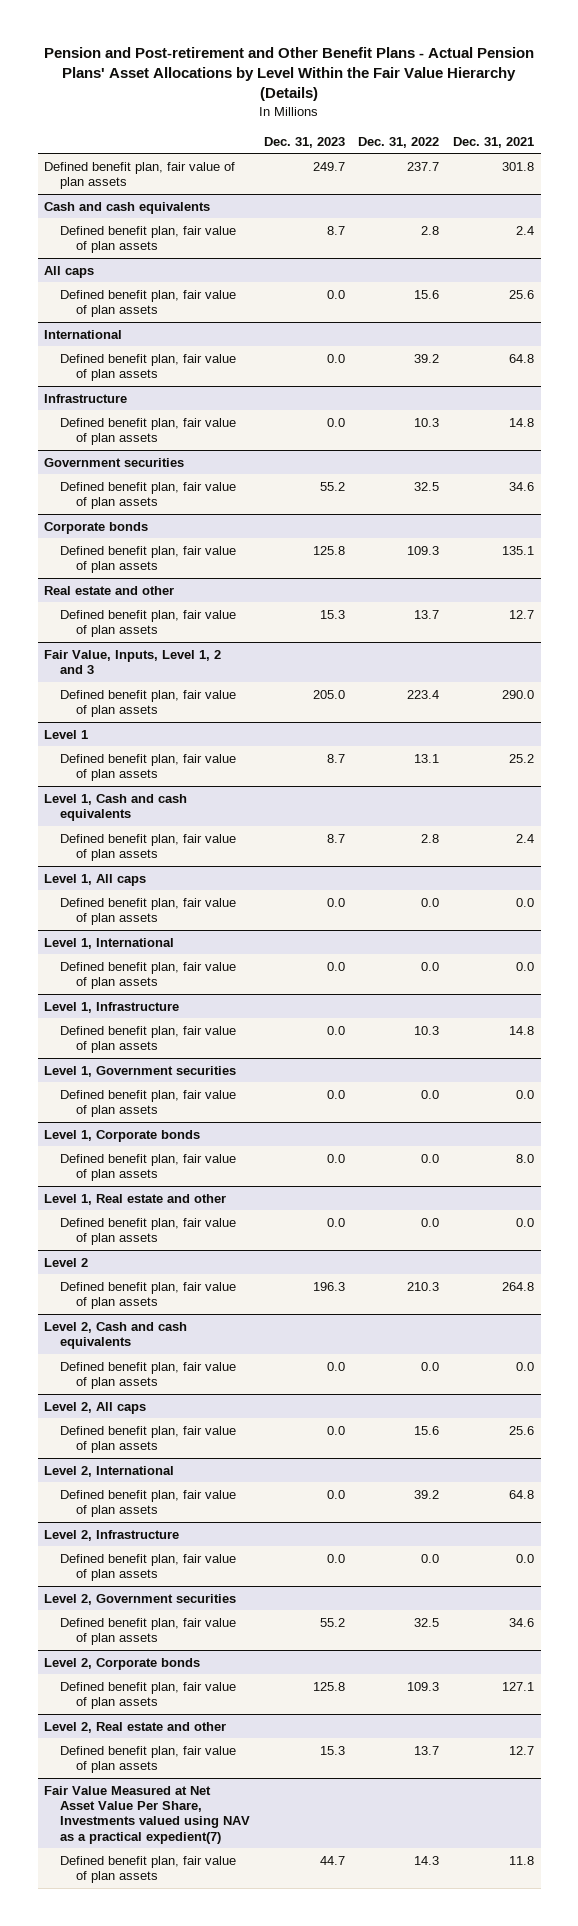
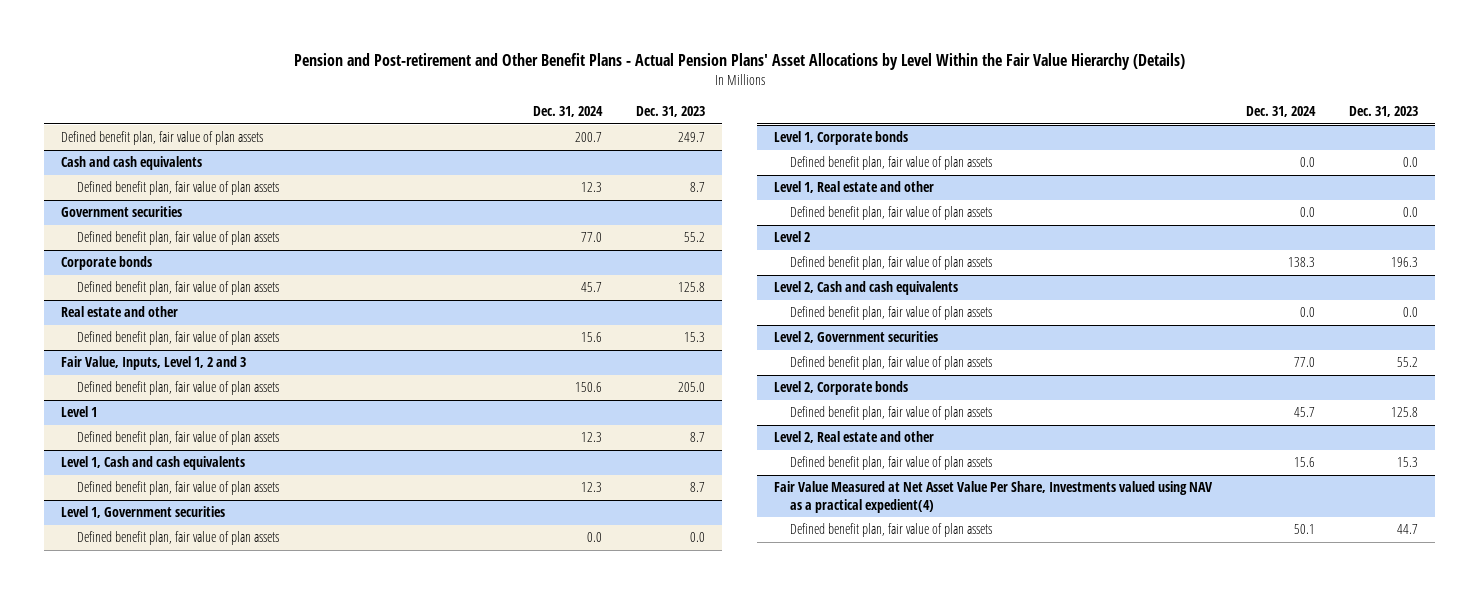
- | Dec. 31, 2023 | Dec. 31, 2022 | Dec. 31, 2021
+ | Dec. 31, 2024 | Dec. 31, 2023
- All caps
- Defined benefit plan, fair value of plan assets | 0.0 | 15.6 | 25.6
- International
- Defined benefit plan, fair value of plan assets | 0.0 | 39.2 | 64.8
- Infrastructure
- Defined benefit plan, fair value of plan assets | 0.0 | 10.3 | 14.8
- Level 1, All caps
- Defined benefit plan, fair value of plan assets | 0.0 | 0.0 | 0.0
- Level 1, International
- Defined benefit plan, fair value of plan assets | 0.0 | 0.0 | 0.0
- Level 1, Infrastructure
- Defined benefit plan, fair value of plan assets | 0.0 | 10.3 | 14.8
- Level 2, All caps
- Defined benefit plan, fair value of plan assets | 0.0 | 15.6 | 25.6
- Level 2, International
- Defined benefit plan, fair value of plan assets | 0.0 | 39.2 | 64.8
- Level 2, Infrastructure
- Defined benefit plan, fair value of plan assets | 0.0 | 0.0 | 0.0
- Fair Value Measured at Net Asset Value Per Share, Investments valued using NAV as a practical expedient(7)
+ Fair Value Measured at Net Asset Value Per Share, Investments valued using NAV as a practical expedient(4)

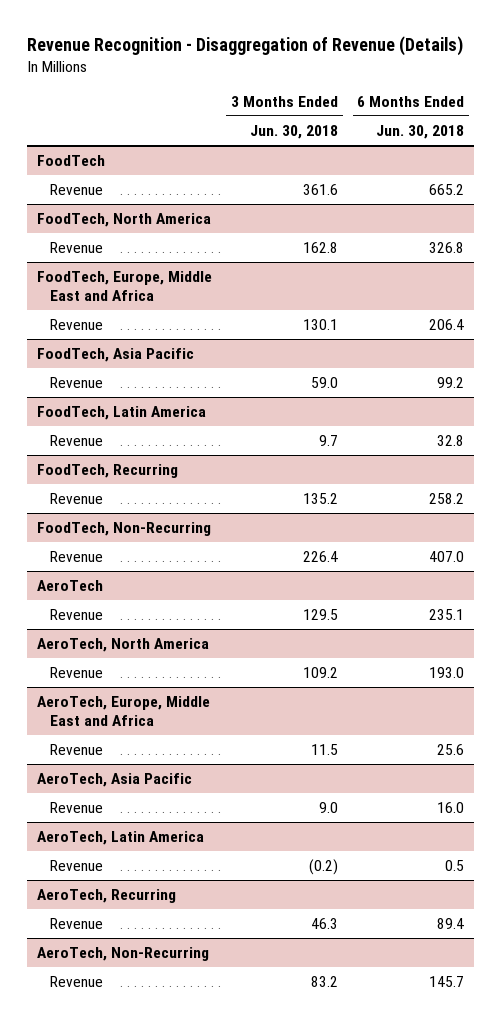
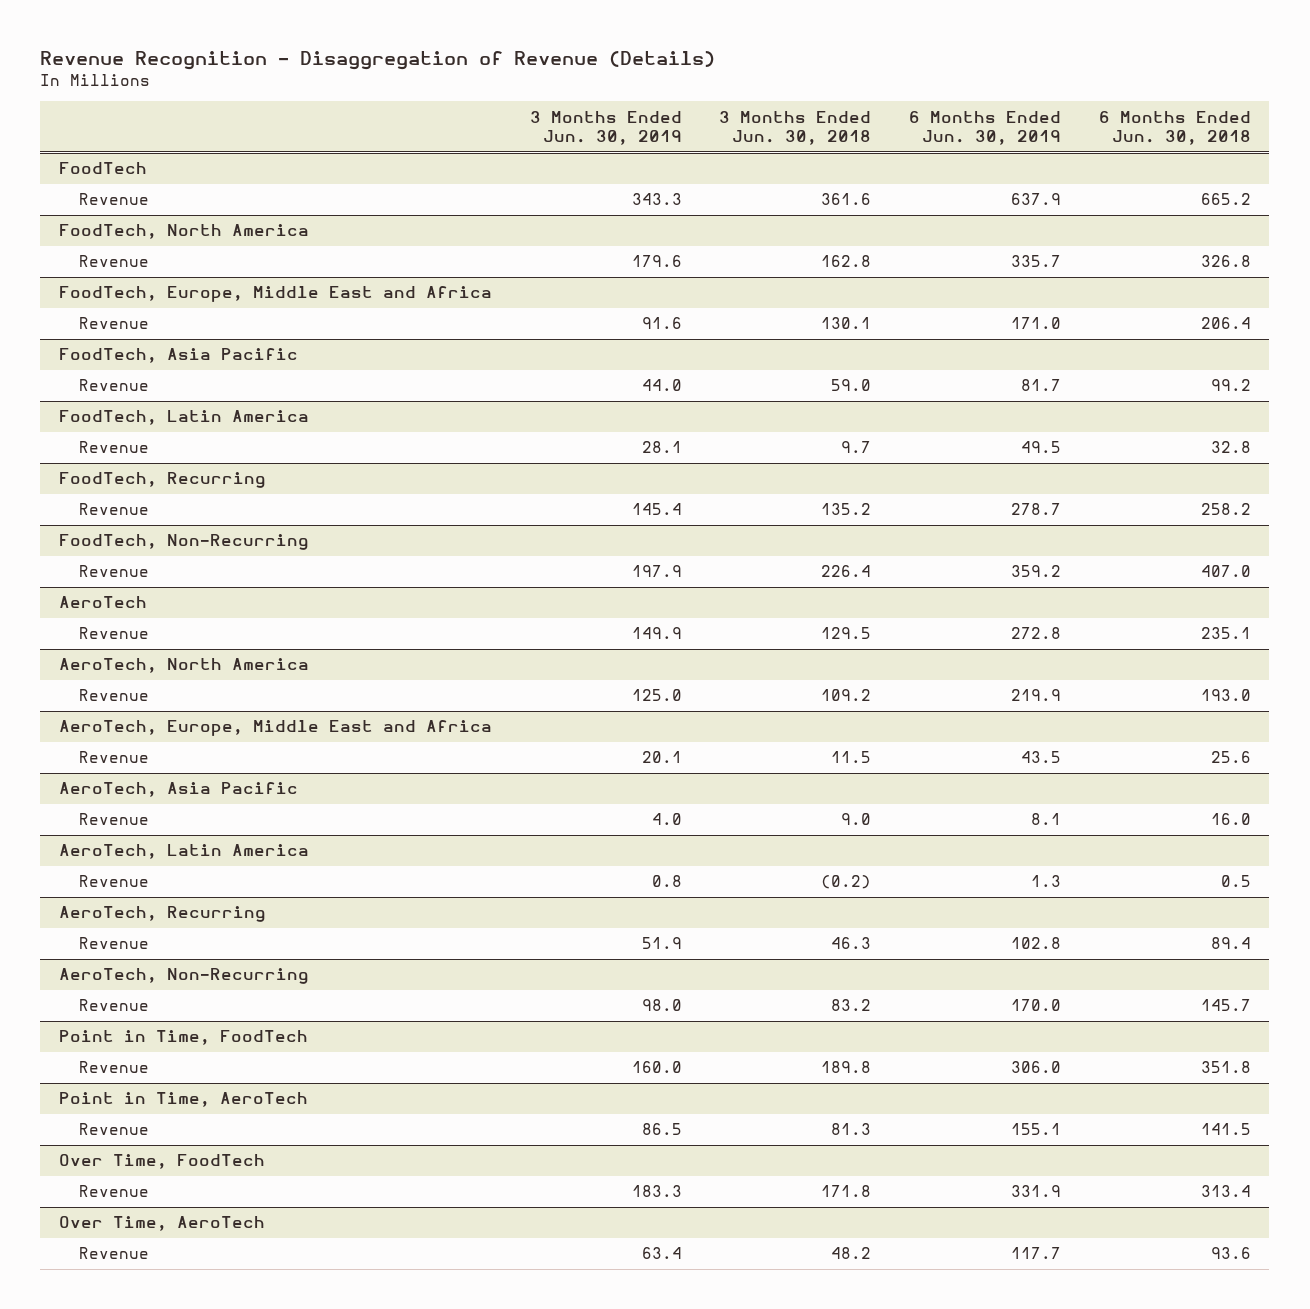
- | 3 Months Ended Jun. 30, 2018 | 6 Months Ended Jun. 30, 2018
+ | 3 Months Ended Jun. 30, 2019 | 3 Months Ended Jun. 30, 2018 | 6 Months Ended Jun. 30, 2019 | 6 Months Ended Jun. 30, 2018
+ Point in Time, FoodTech
+ Revenue | 160.0 | 189.8 | 306.0 | 351.8
+ Point in Time, AeroTech
+ Revenue | 86.5 | 81.3 | 155.1 | 141.5
+ Over Time, FoodTech
+ Revenue | 183.3 | 171.8 | 331.9 | 313.4
+ Over Time, AeroTech
+ Revenue | 63.4 | 48.2 | 117.7 | 93.6

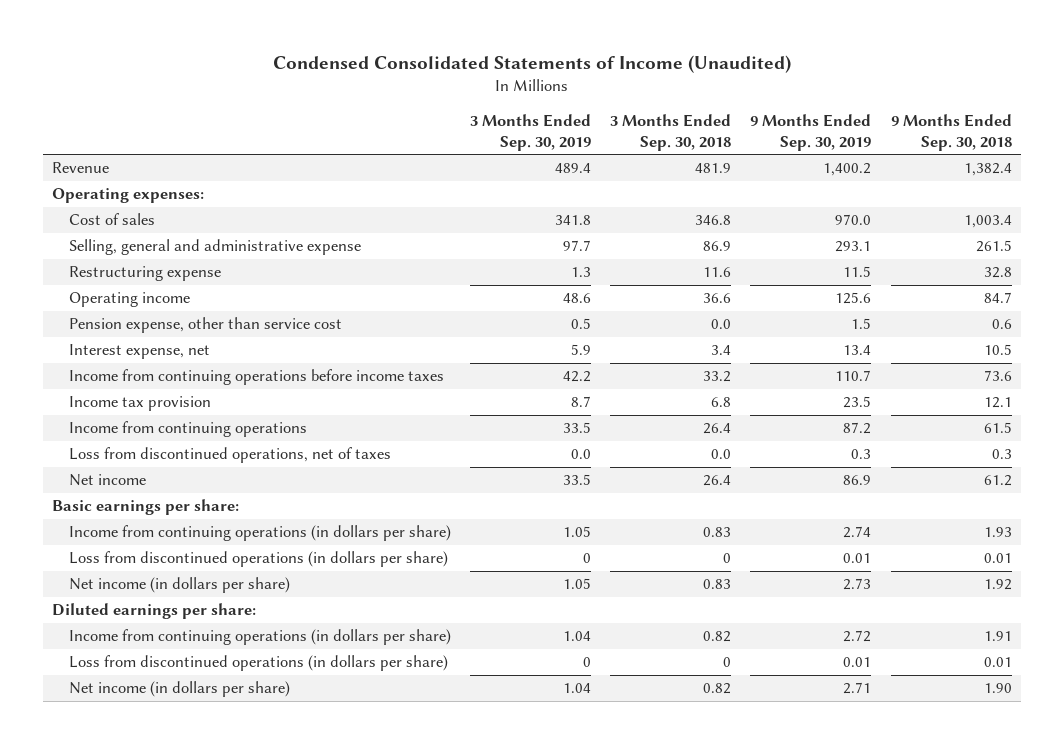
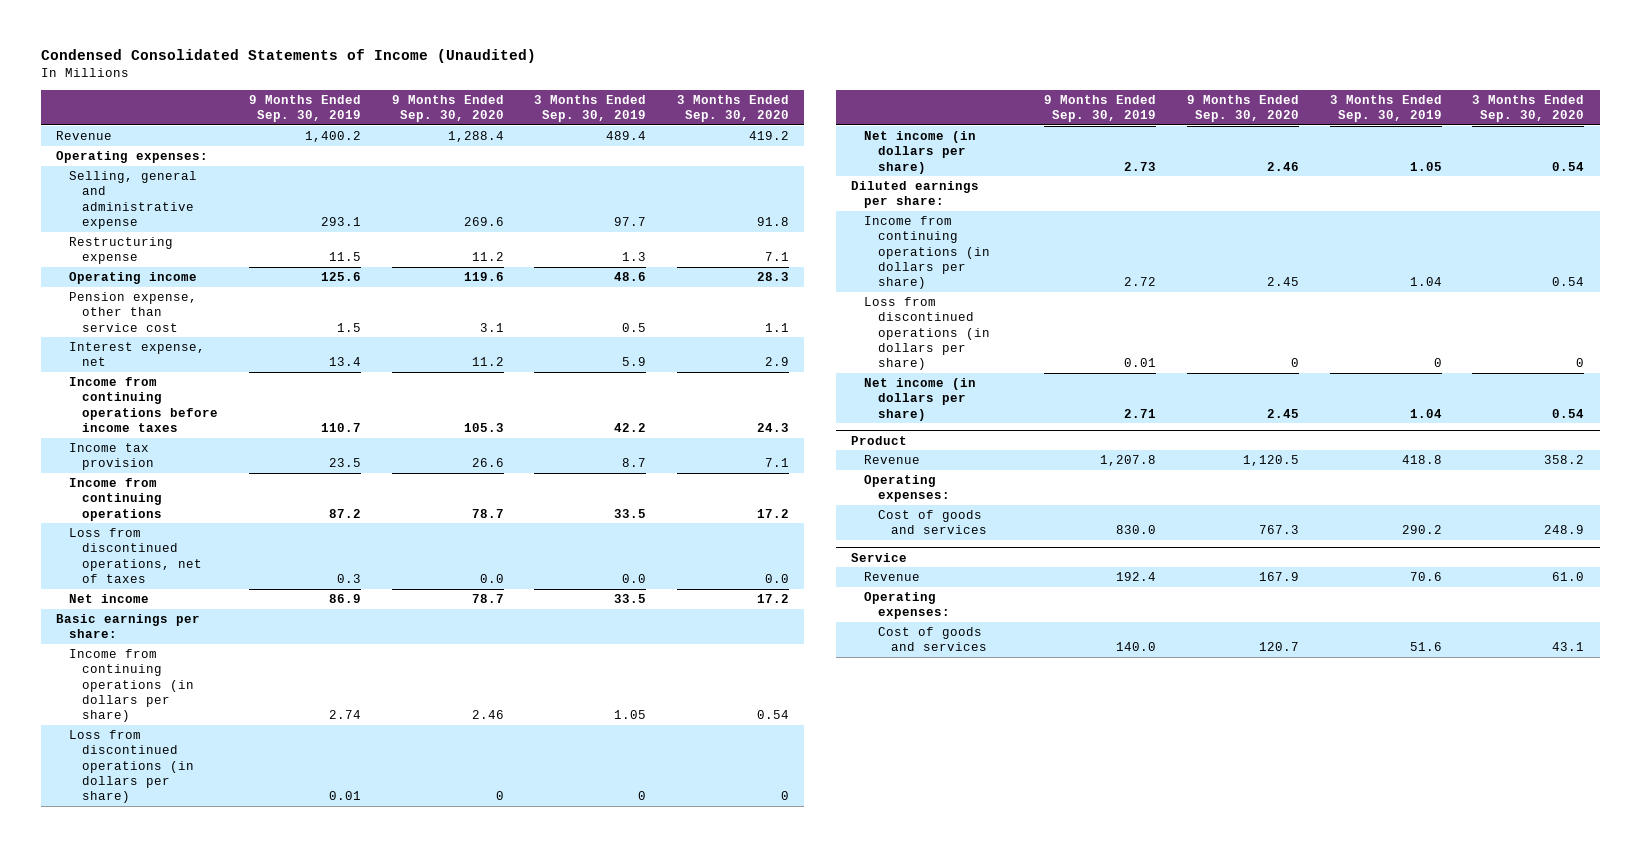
- | 3 Months Ended Sep. 30, 2019 | 3 Months Ended Sep. 30, 2018 | 9 Months Ended Sep. 30, 2019 | 9 Months Ended Sep. 30, 2018
+ | 9 Months Ended Sep. 30, 2019 | 9 Months Ended Sep. 30, 2020 | 3 Months Ended Sep. 30, 2019 | 3 Months Ended Sep. 30, 2020
- Cost of sales | 341.8 | 346.8 | 970.0 | 1,003.4
+ Product
+ Revenue | 1,207.8 | 1,120.5 | 418.8 | 358.2
+ Operating expenses:
+ Cost of goods and services | 830.0 | 767.3 | 290.2 | 248.9
+ Service
+ Revenue | 192.4 | 167.9 | 70.6 | 61.0
+ Operating expenses:
+ Cost of goods and services | 140.0 | 120.7 | 51.6 | 43.1

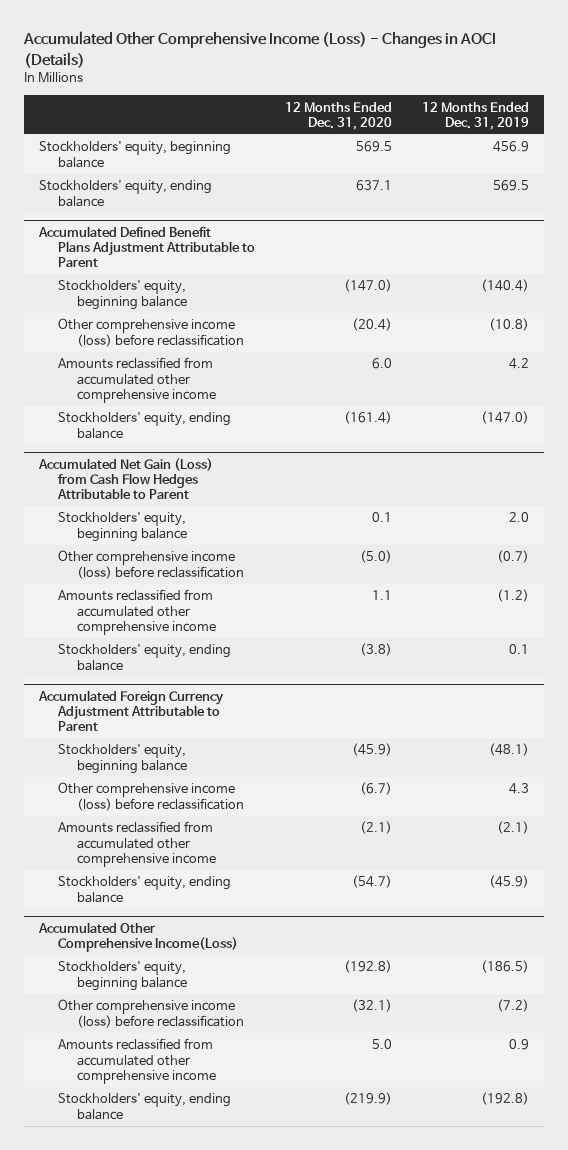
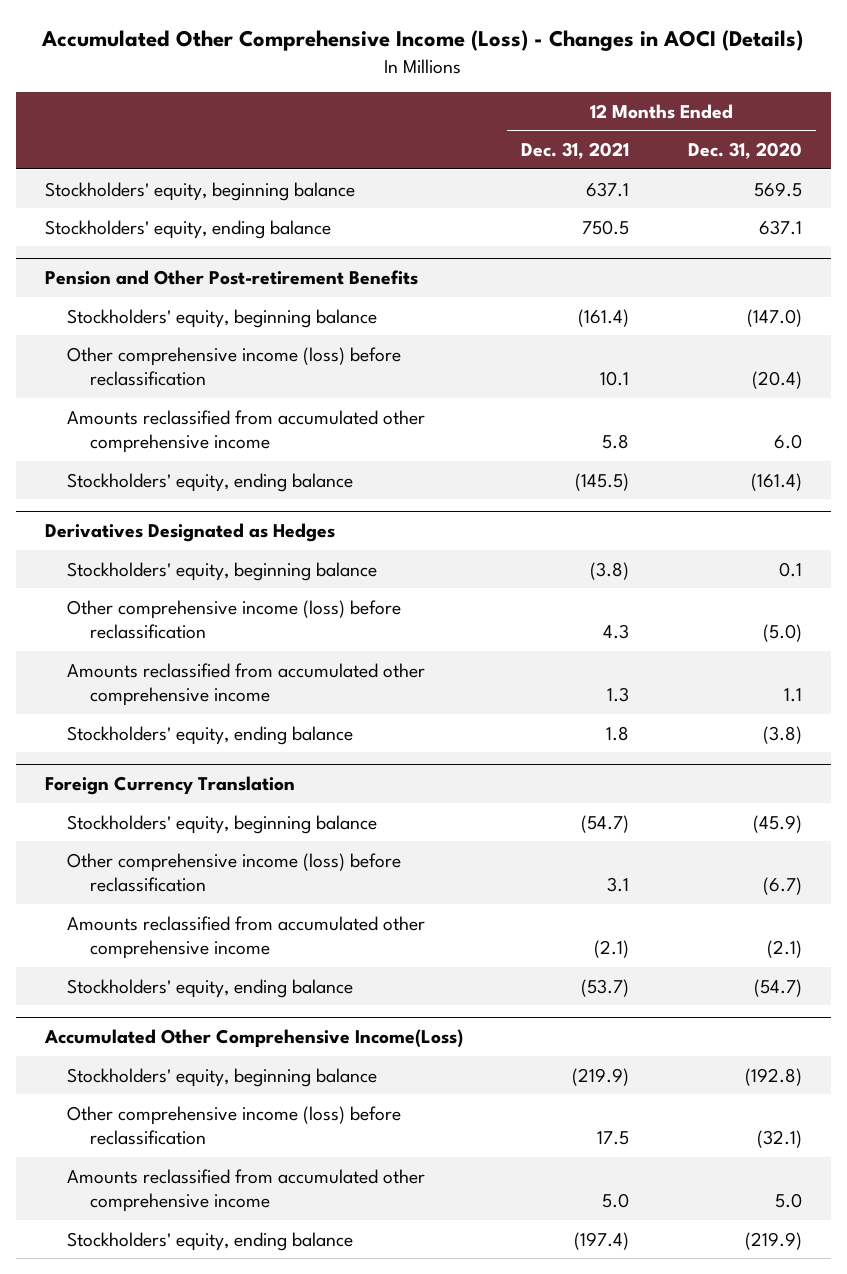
- | 12 Months Ended Dec. 31, 2020 | 12 Months Ended Dec. 31, 2019
+ | 12 Months Ended Dec. 31, 2021 | 12 Months Ended Dec. 31, 2020
- Accumulated Defined Benefit Plans Adjustment Attributable to Parent
+ Pension and Other Post-retirement Benefits
- Accumulated Net Gain (Loss) from Cash Flow Hedges Attributable to Parent
+ Derivatives Designated as Hedges
- Accumulated Foreign Currency Adjustment Attributable to Parent
+ Foreign Currency Translation

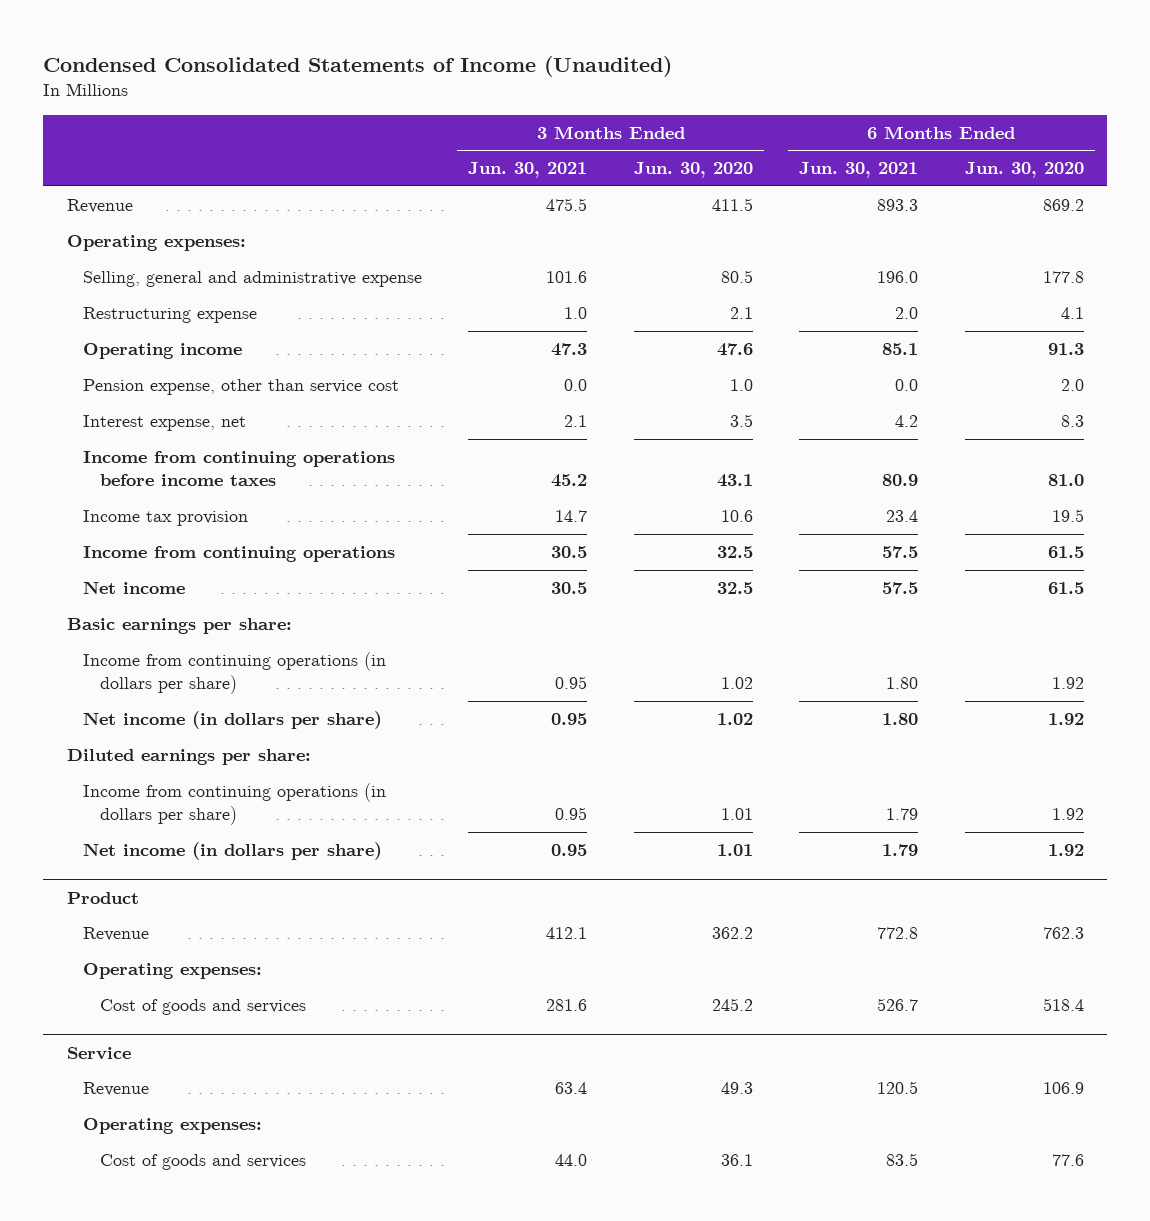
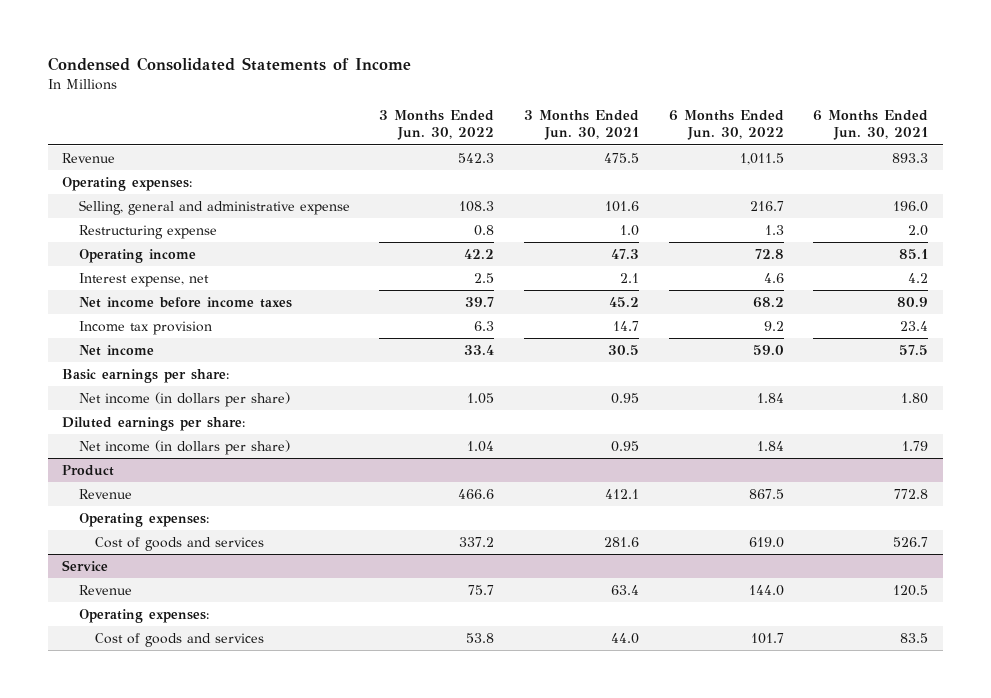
- Condensed Consolidated Statements of Income (Unaudited)
+ Condensed Consolidated Statements of Income
- | 3 Months Ended Jun. 30, 2021 | 3 Months Ended Jun. 30, 2020 | 6 Months Ended Jun. 30, 2021 | 6 Months Ended Jun. 30, 2020
+ | 3 Months Ended Jun. 30, 2022 | 3 Months Ended Jun. 30, 2021 | 6 Months Ended Jun. 30, 2022 | 6 Months Ended Jun. 30, 2021
- Pension expense, other than service cost | 0.0 | 1.0 | 0.0 | 2.0
- Income from continuing operations before income taxes | 45.2 | 43.1 | 80.9 | 81.0
+ Net income before income taxes | 39.7 | 45.2 | 68.2 | 80.9
- Income from continuing operations | 30.5 | 32.5 | 57.5 | 61.5
- Income from continuing operations (in dollars per share) | 0.95 | 1.02 | 1.80 | 1.92
- Income from continuing operations (in dollars per share) | 0.95 | 1.01 | 1.79 | 1.92

